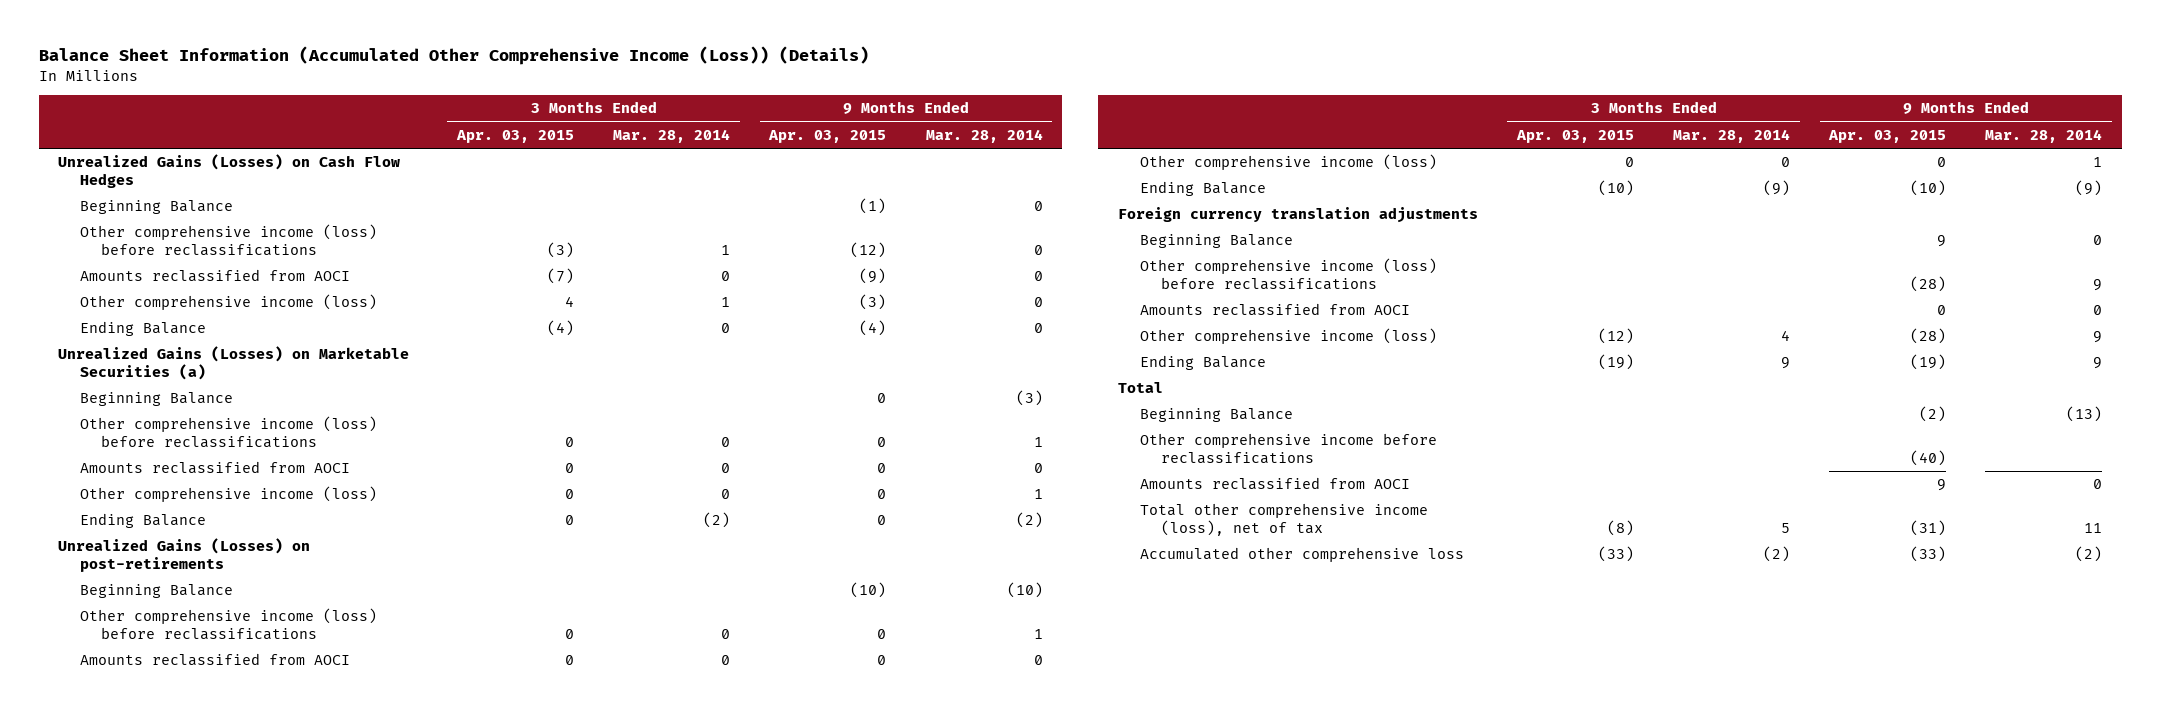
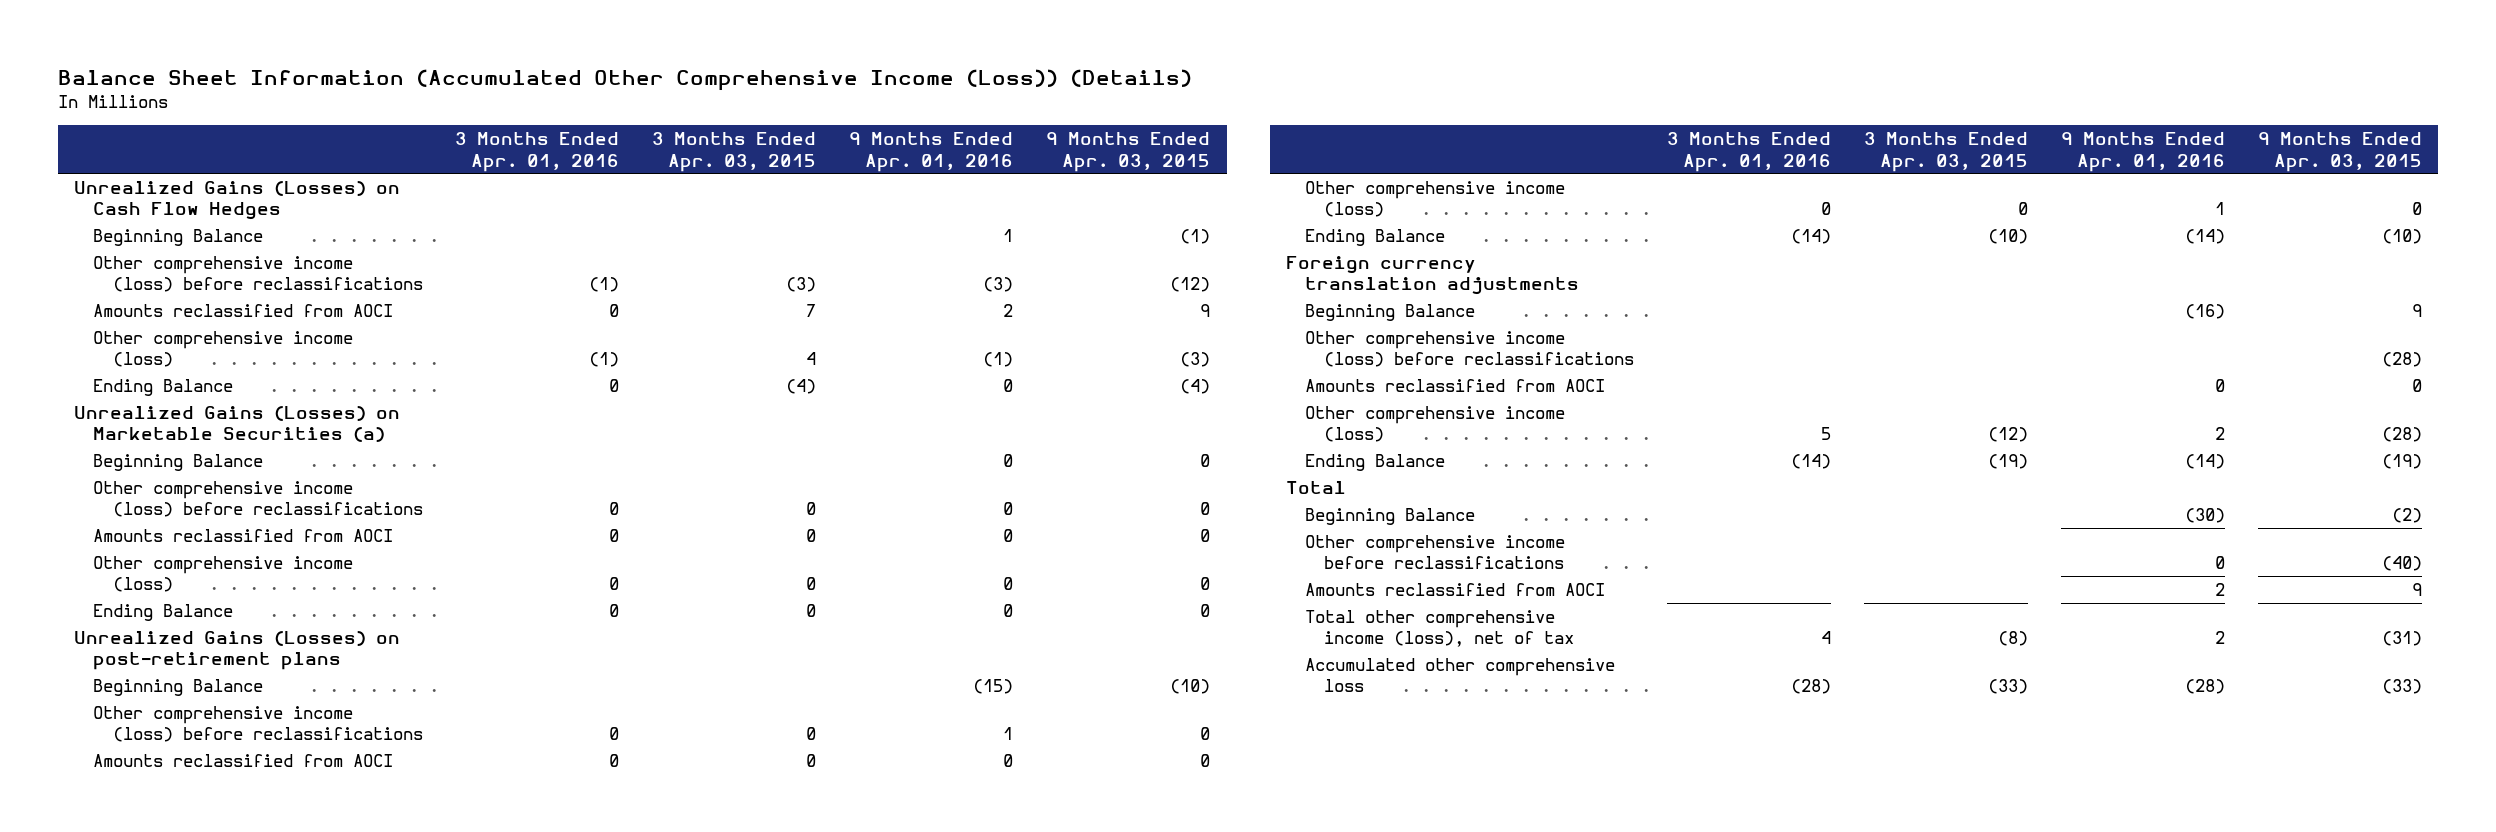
- | 3 Months Ended Apr. 03, 2015 | 3 Months Ended Mar. 28, 2014 | 9 Months Ended Apr. 03, 2015 | 9 Months Ended Mar. 28, 2014
+ | 3 Months Ended Apr. 01, 2016 | 3 Months Ended Apr. 03, 2015 | 9 Months Ended Apr. 01, 2016 | 9 Months Ended Apr. 03, 2015
- Amounts reclassified from AOCI | (7) | 0 | (9) | 0
+ Amounts reclassified from AOCI | 0 | 7 | 2 | 9
- Unrealized Gains (Losses) on post-retirements
+ Unrealized Gains (Losses) on post-retirement plans

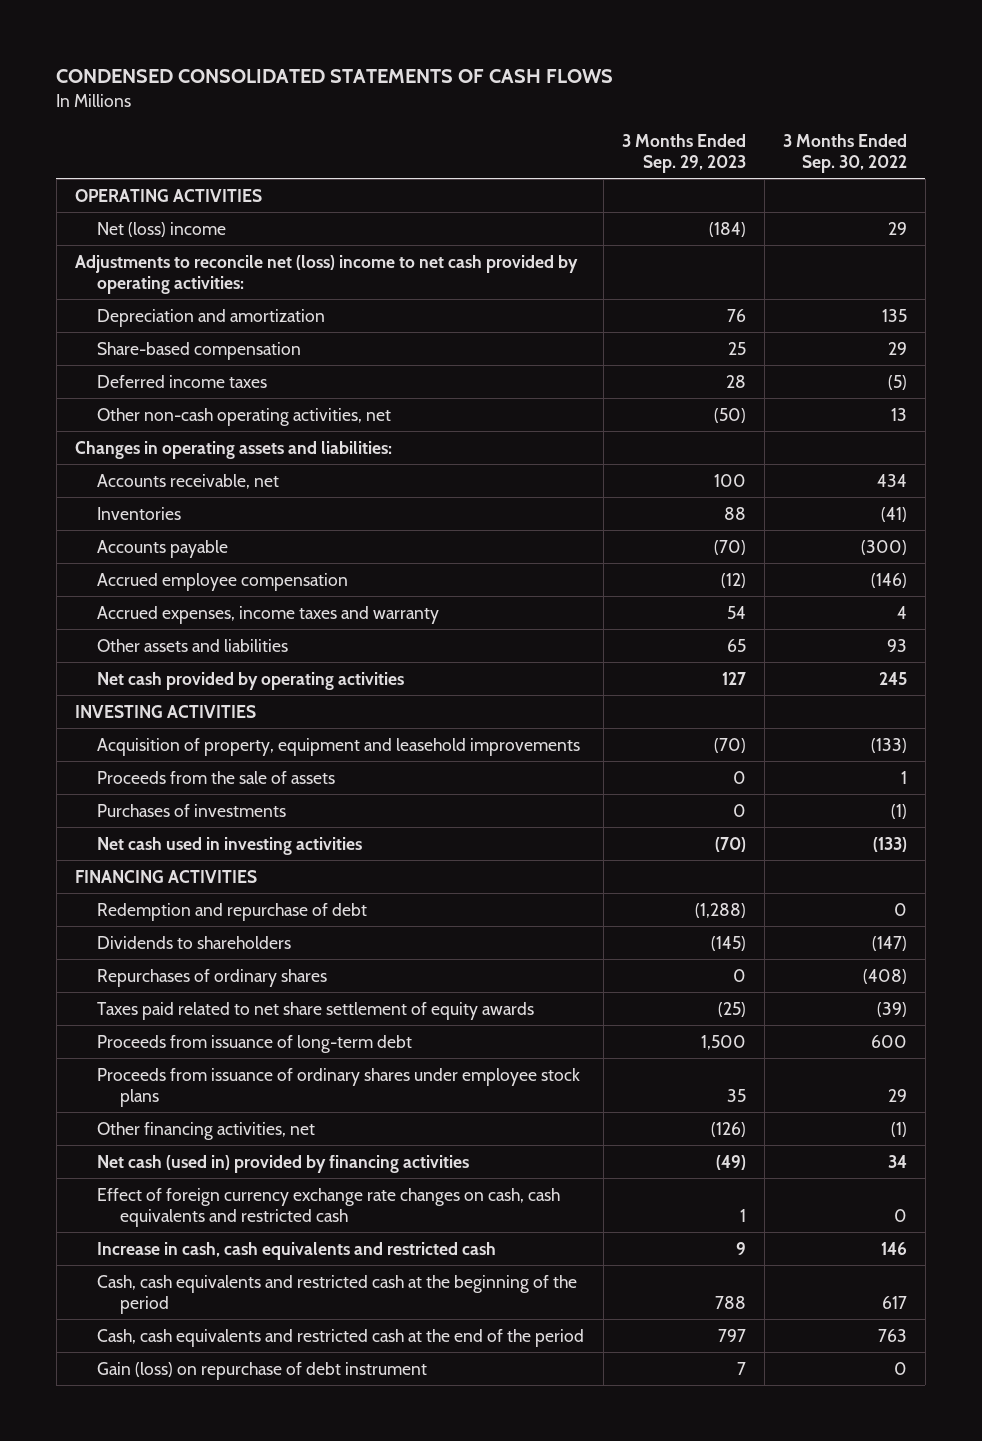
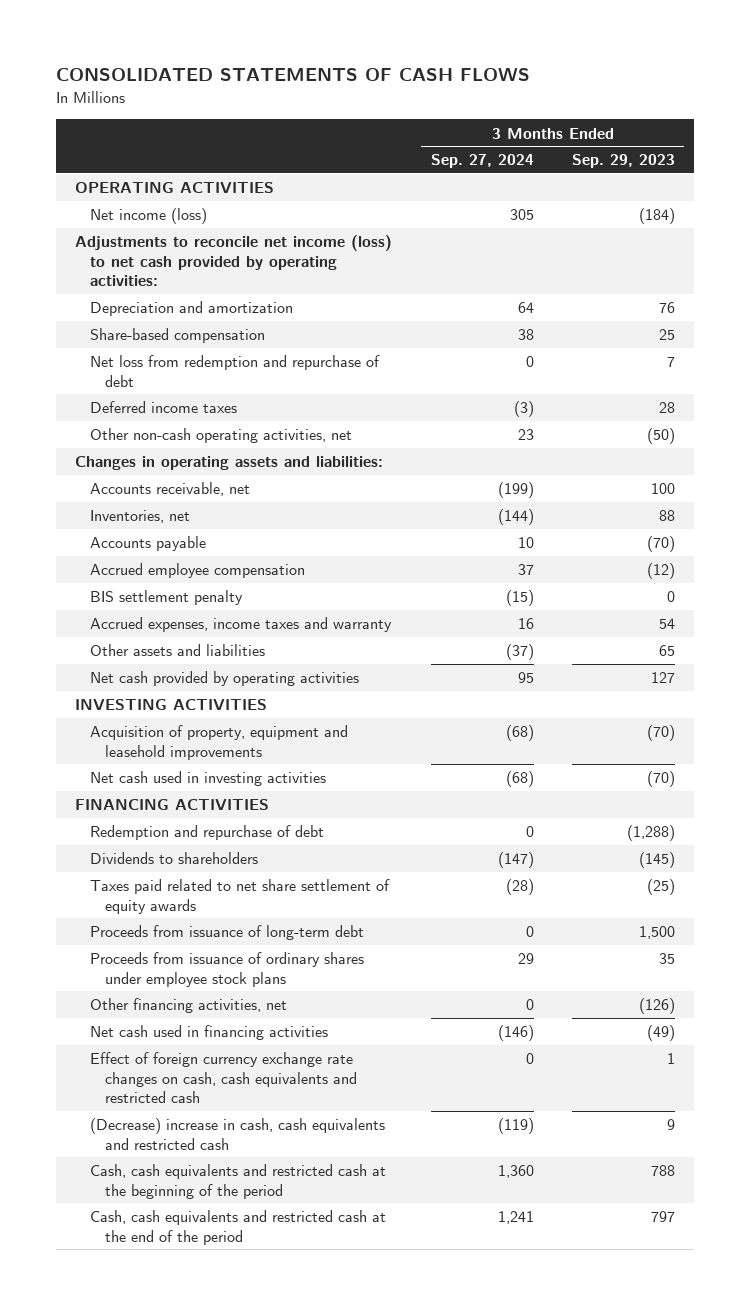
- CONDENSED CONSOLIDATED STATEMENTS OF CASH FLOWS
+ CONSOLIDATED STATEMENTS OF CASH FLOWS
- | 3 Months Ended Sep. 29, 2023 | 3 Months Ended Sep. 30, 2022
+ | 3 Months Ended Sep. 27, 2024 | 3 Months Ended Sep. 29, 2023
- Net (loss) income | (184) | 29
- Adjustments to reconcile net (loss) income to net cash provided by operating activities:
+ Net income (loss) | 305 | (184)
+ Adjustments to reconcile net income (loss) to net cash provided by operating activities:
+ Net loss from redemption and repurchase of debt | 0 | 7
- Inventories | 88 | (41)
+ Inventories, net | (144) | 88
+ BIS settlement penalty | (15) | 0
- Proceeds from the sale of assets | 0 | 1
- Purchases of investments | 0 | (1)
- Repurchases of ordinary shares | 0 | (408)
- Net cash (used in) provided by financing activities | (49) | 34
+ Net cash used in financing activities | (146) | (49)
- Increase in cash, cash equivalents and restricted cash | 9 | 146
+ (Decrease) increase in cash, cash equivalents and restricted cash | (119) | 9
- Gain (loss) on repurchase of debt instrument | 7 | 0

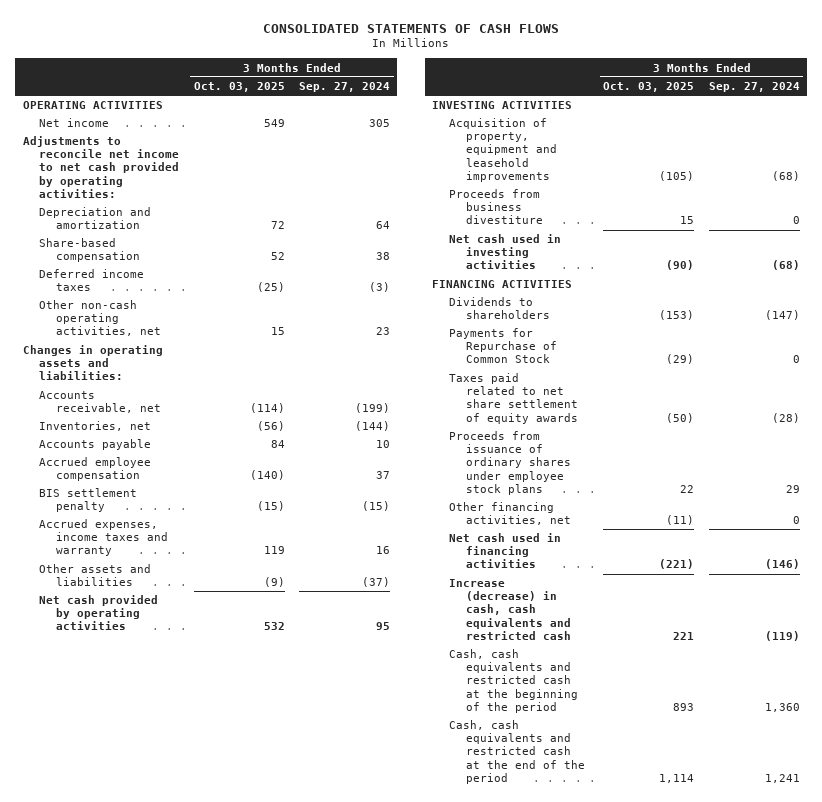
- | 3 Months Ended Sep. 27, 2024 | 3 Months Ended Sep. 29, 2023
+ | 3 Months Ended Oct. 03, 2025 | 3 Months Ended Sep. 27, 2024
- Net income (loss) | 305 | (184)
- Adjustments to reconcile net income (loss) to net cash provided by operating activities:
+ Net income | 549 | 305
+ Adjustments to reconcile net income to net cash provided by operating activities:
- Net loss from redemption and repurchase of debt | 0 | 7
+ Proceeds from business divestiture | 15 | 0
- Redemption and repurchase of debt | 0 | (1,288)
+ Payments for Repurchase of Common Stock | (29) | 0
- Proceeds from issuance of long-term debt | 0 | 1,500
- Effect of foreign currency exchange rate changes on cash, cash equivalents and restricted cash | 0 | 1
- (Decrease) increase in cash, cash equivalents and restricted cash | (119) | 9
+ Increase (decrease) in cash, cash equivalents and restricted cash | 221 | (119)

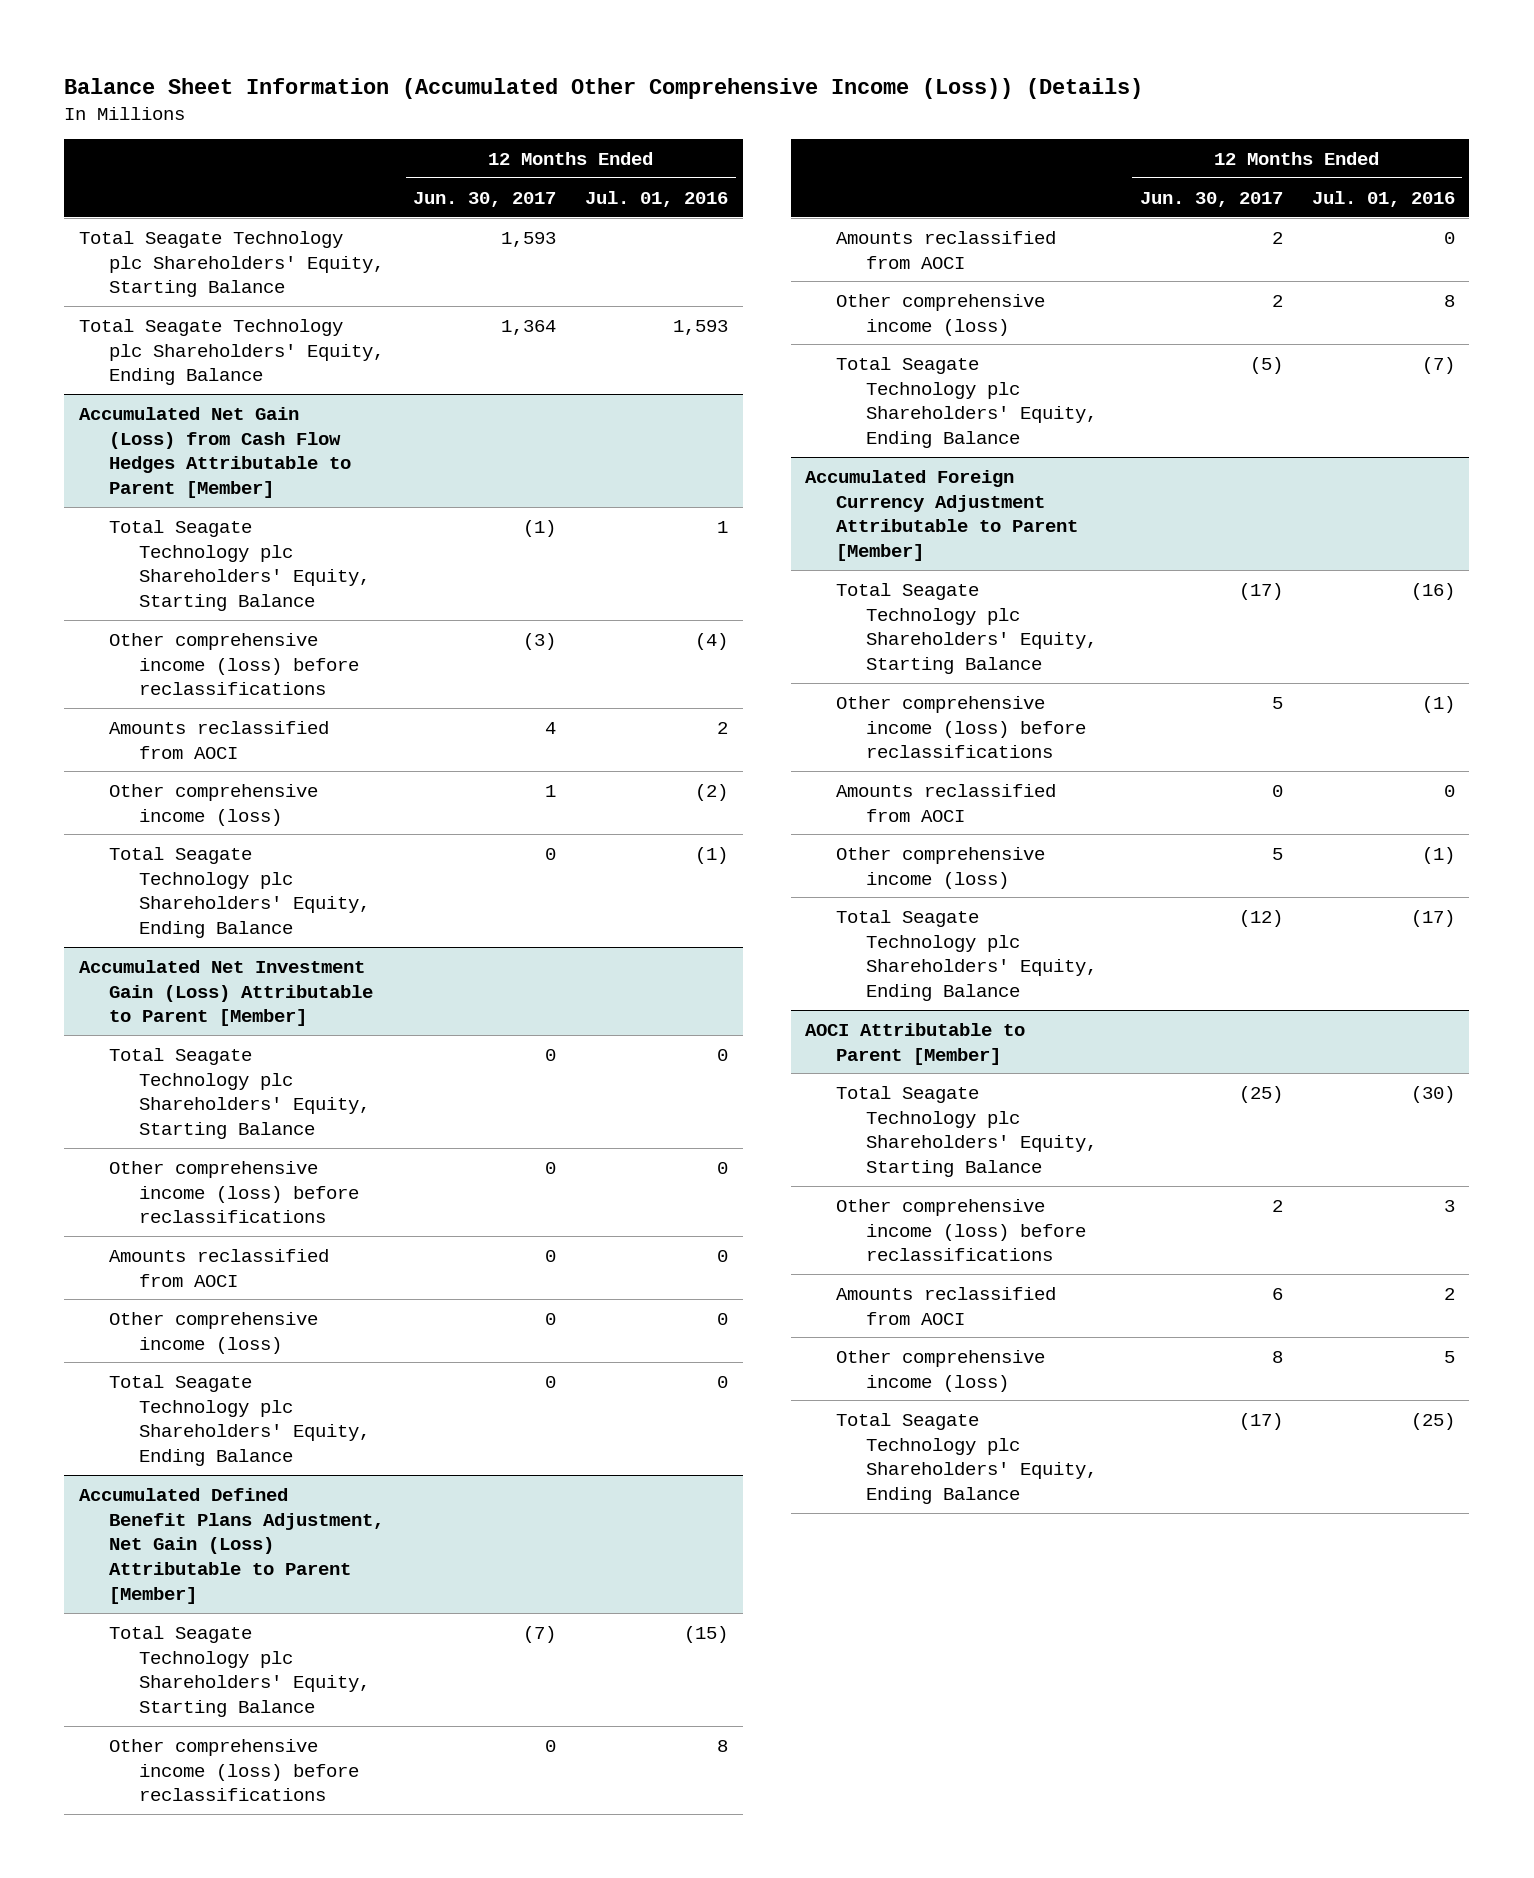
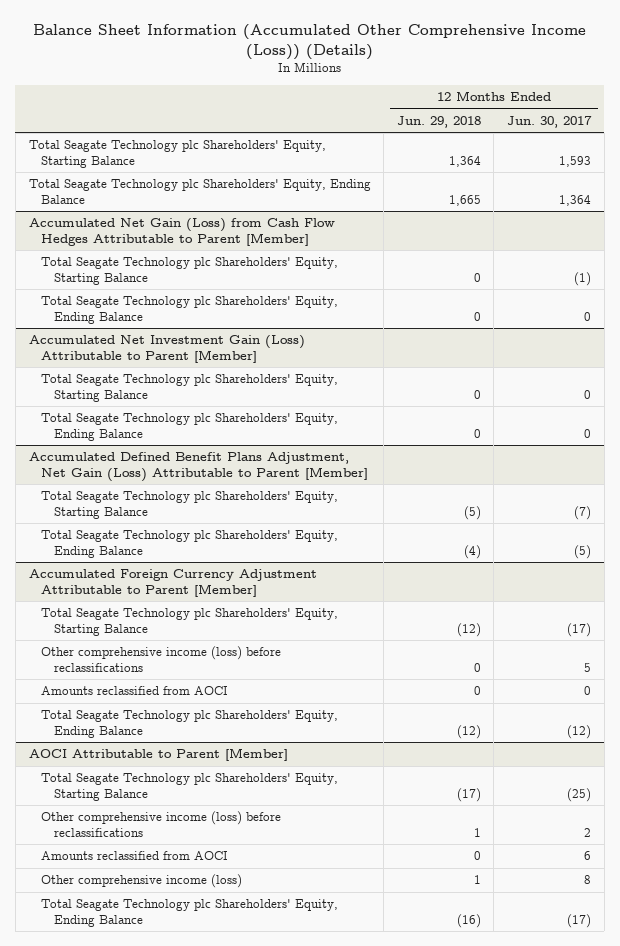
- | 12 Months Ended Jun. 30, 2017 | 12 Months Ended Jul. 01, 2016
+ | 12 Months Ended Jun. 29, 2018 | 12 Months Ended Jun. 30, 2017
@ Accumulated Net Gain (Loss) from Cash Flow Hedges Attributable to Parent [Member]
- Other comprehensive income (loss) before reclassifications | (3) | (4)
- Amounts reclassified from AOCI | 4 | 2
- Other comprehensive income (loss) | 1 | (2)
@ Accumulated Net Investment Gain (Loss) Attributable to Parent [Member]
- Other comprehensive income (loss) before reclassifications | 0 | 0
- Amounts reclassified from AOCI | 0 | 0
- Other comprehensive income (loss) | 0 | 0
@ Accumulated Defined Benefit Plans Adjustment, Net Gain (Loss) Attributable to Parent [Member]
- Other comprehensive income (loss) before reclassifications | 0 | 8
- Amounts reclassified from AOCI | 2 | 0
- Other comprehensive income (loss) | 2 | 8
@ Accumulated Foreign Currency Adjustment Attributable to Parent [Member]
- Other comprehensive income (loss) | 5 | (1)

